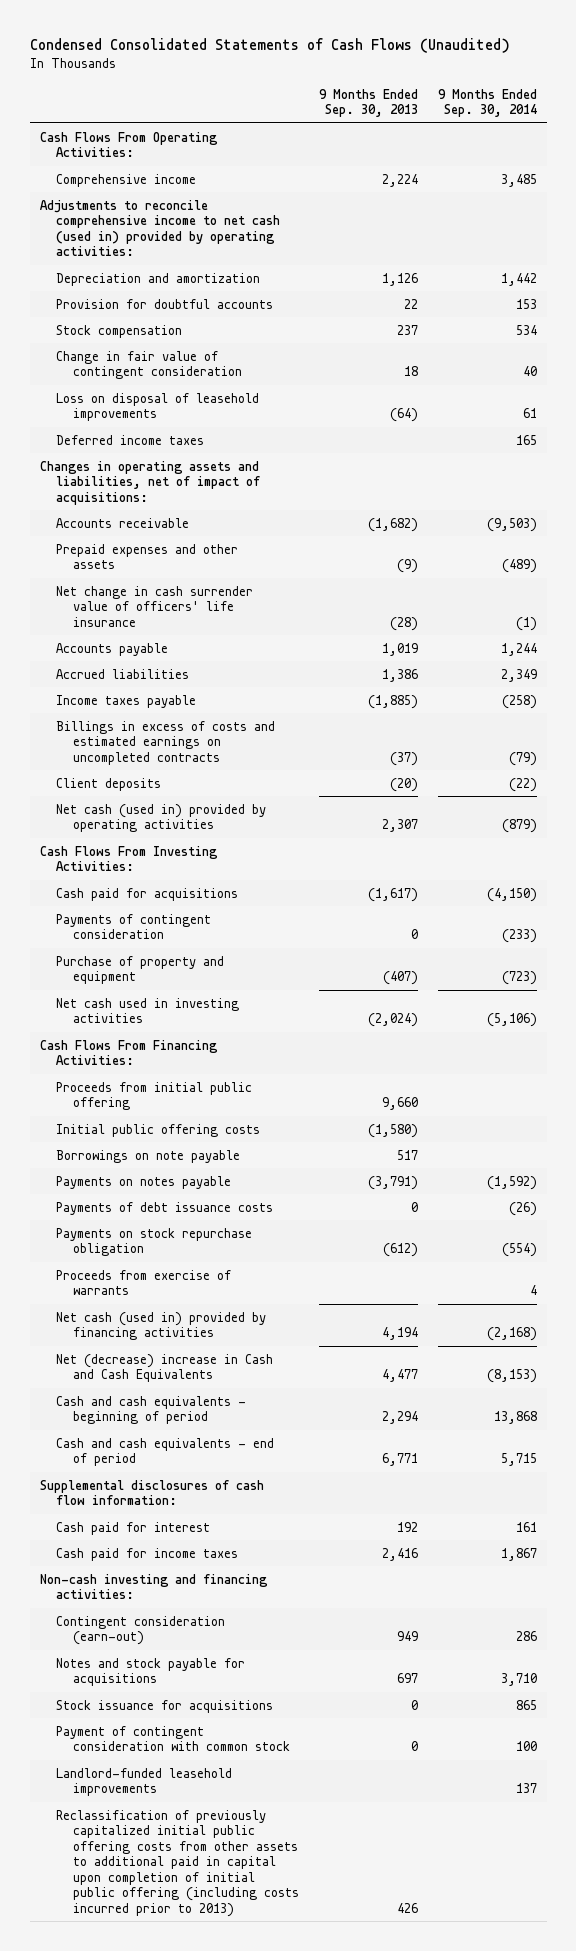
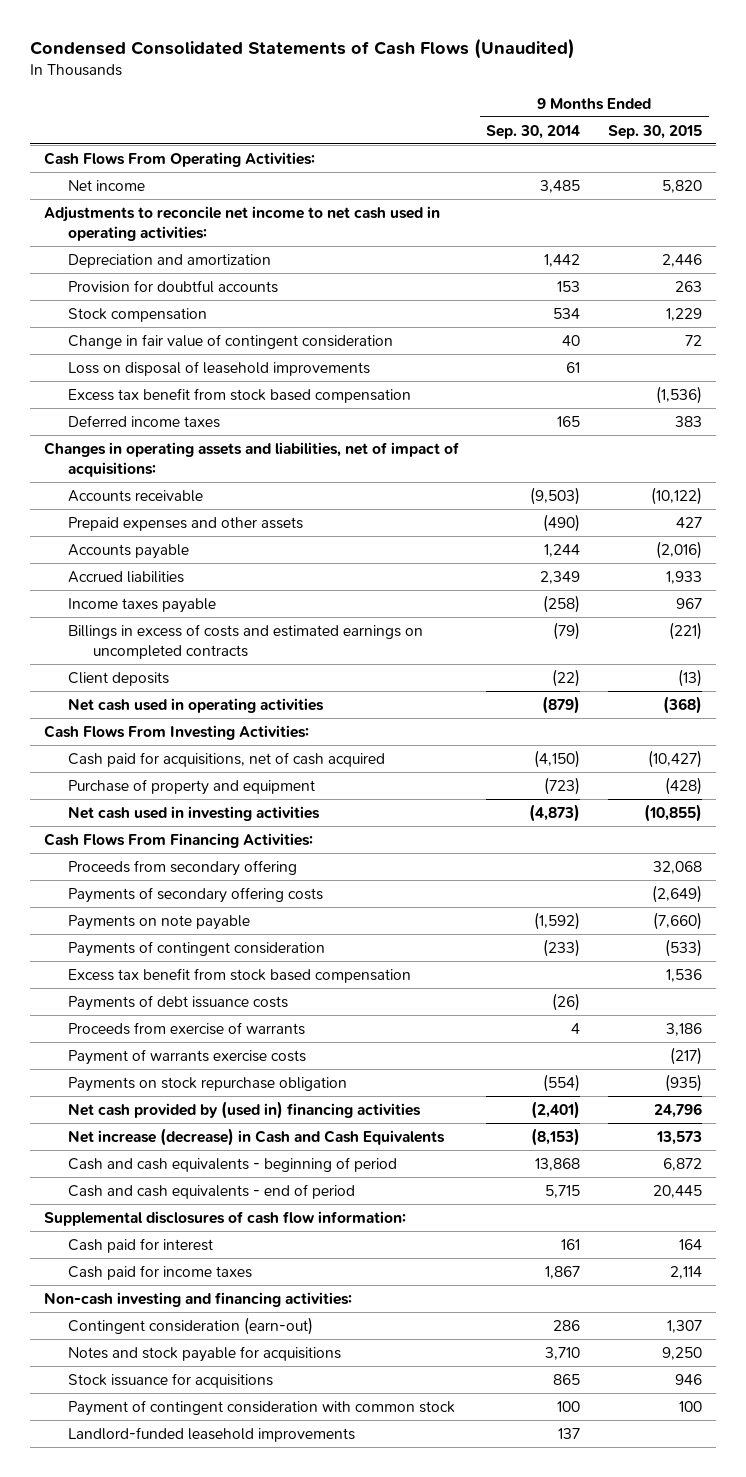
- | 9 Months Ended Sep. 30, 2013 | 9 Months Ended Sep. 30, 2014
+ | 9 Months Ended Sep. 30, 2014 | 9 Months Ended Sep. 30, 2015
- Comprehensive income | 2,224 | 3,485
- Adjustments to reconcile comprehensive income to net cash (used in) provided by operating activities:
+ Net income | 3,485 | 5,820
+ Adjustments to reconcile net income to net cash used in operating activities:
+ Excess tax benefit from stock based compensation | | (1,536)
- Prepaid expenses and other assets | (9) | (489)
- Net change in cash surrender value of officers' life insurance | (28) | (1)
+ Prepaid expenses and other assets | (490) | 427
- Net cash (used in) provided by operating activities | 2,307 | (879)
+ Net cash used in operating activities | (879) | (368)
- Cash paid for acquisitions | (1,617) | (4,150)
+ Cash paid for acquisitions, net of cash acquired | (4,150) | (10,427)
- Net cash used in investing activities | (2,024) | (5,106)
+ Net cash used in investing activities | (4,873) | (10,855)
- Proceeds from initial public offering | 9,660 |
- Initial public offering costs | (1,580) |
- Borrowings on note payable | 517 |
- Payments on notes payable | (3,791) | (1,592)
+ Proceeds from secondary offering | | 32,068
+ Payments of secondary offering costs | | (2,649)
+ Payments on note payable | (1,592) | (7,660)
moved down: Payments of contingent consideration | (233) | (533)
+ Excess tax benefit from stock based compensation | | 1,536
- Net cash (used in) provided by financing activities | 4,194 | (2,168)
- Net (decrease) increase in Cash and Cash Equivalents | 4,477 | (8,153)
+ Payment of warrants exercise costs | | (217)
moved down: Payments on stock repurchase obligation | (554) | (935)
+ Net cash provided by (used in) financing activities | (2,401) | 24,796
+ Net increase (decrease) in Cash and Cash Equivalents | (8,153) | 13,573
- Reclassification of previously capitalized initial public offering costs from other assets to additional paid in capital upon completion of initial public offering (including costs incurred prior to 2013) | 426 |

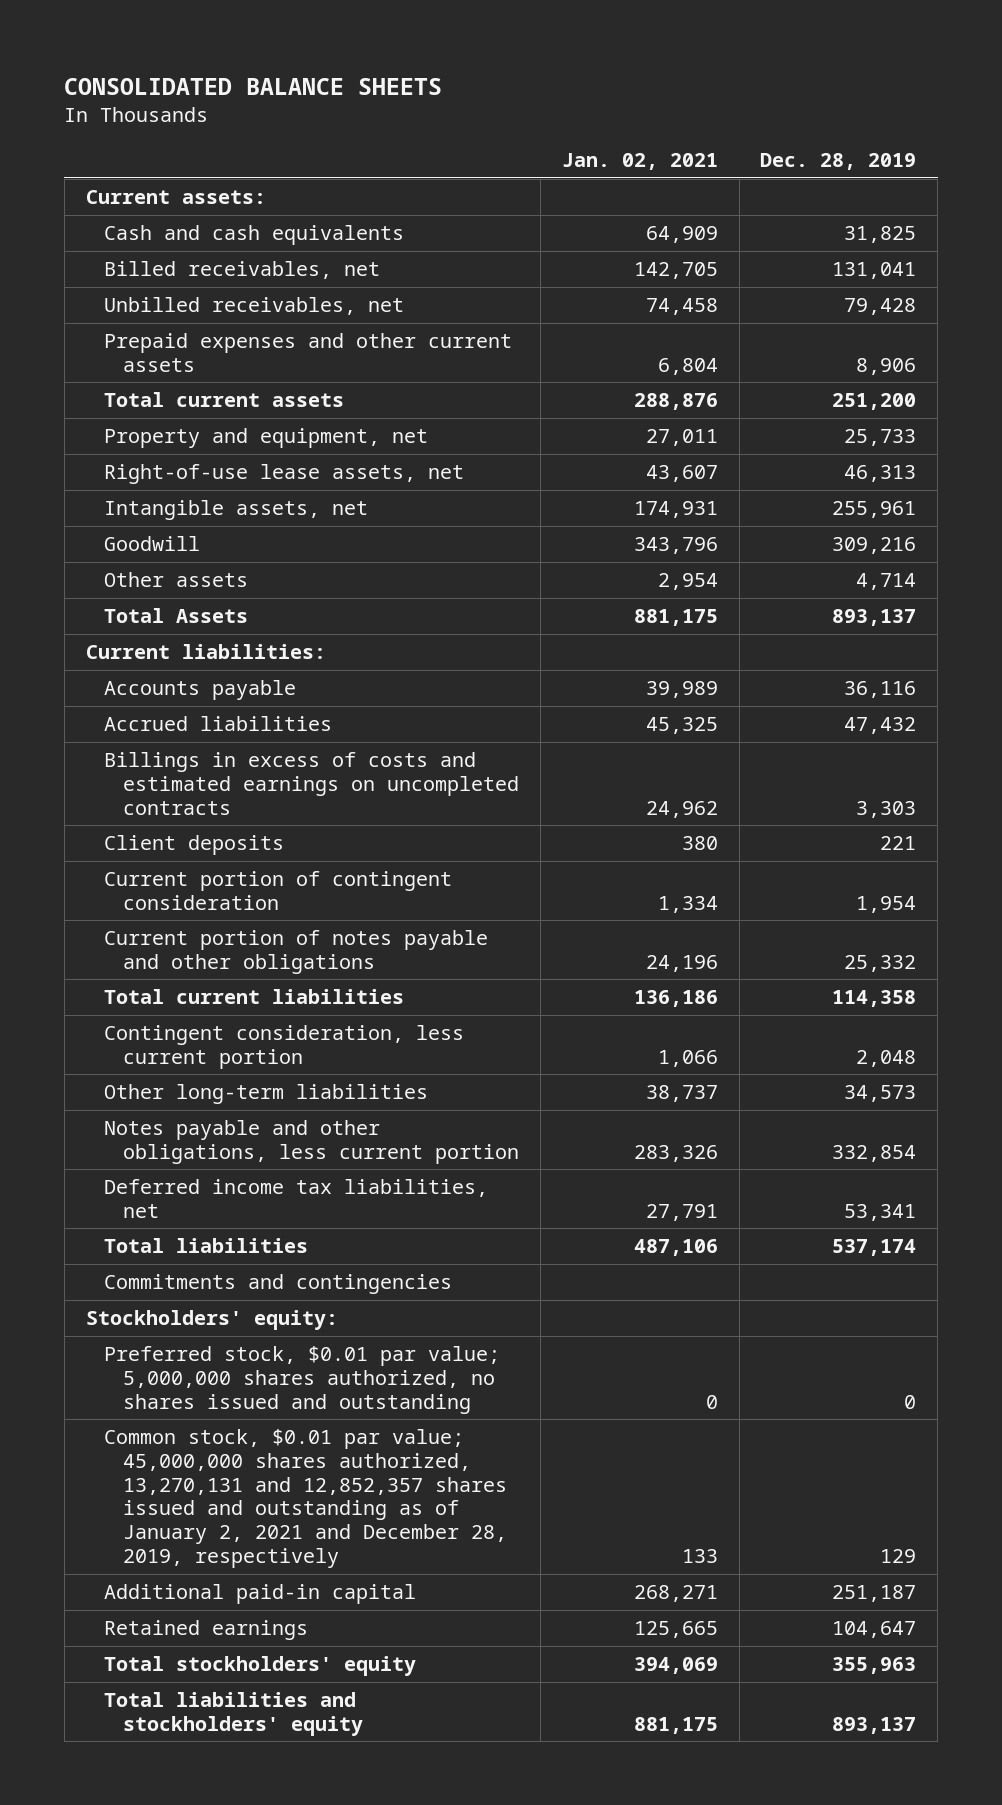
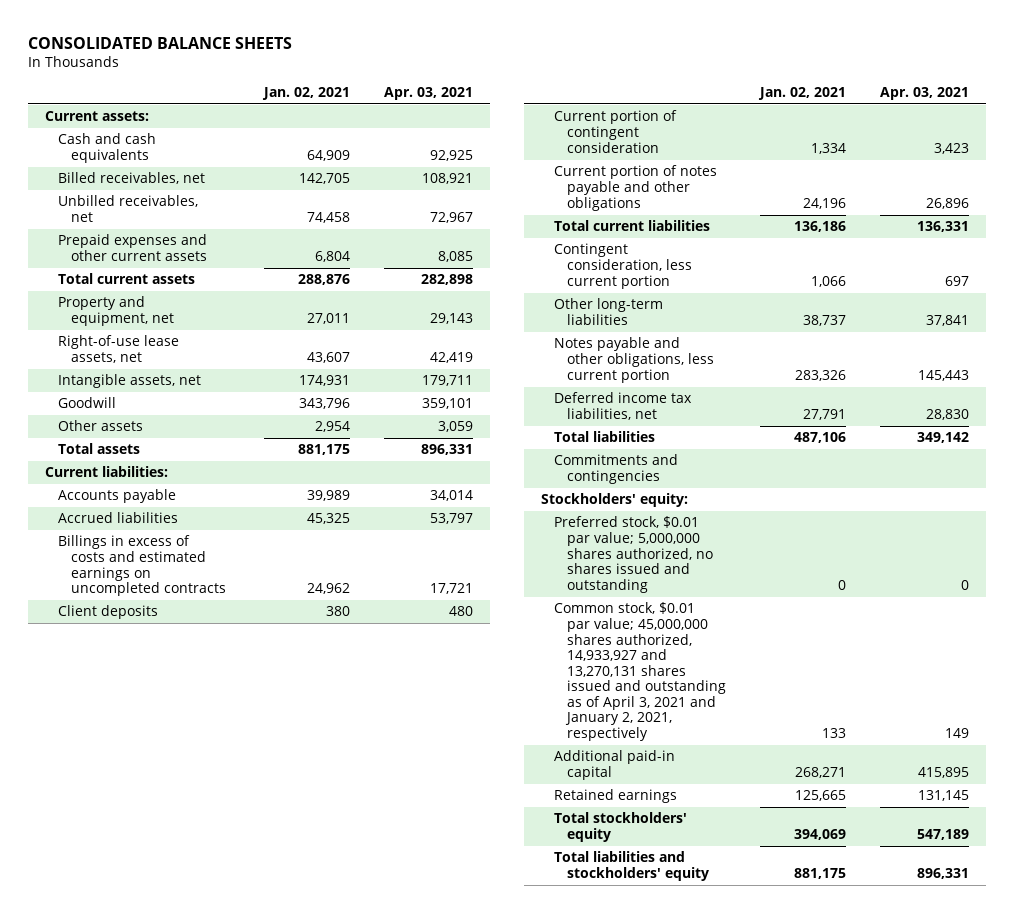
- | Jan. 02, 2021 | Dec. 28, 2019
+ | Jan. 02, 2021 | Apr. 03, 2021
- Total Assets | 881,175 | 893,137
+ Total assets | 881,175 | 896,331
- Common stock, $0.01 par value; 45,000,000 shares authorized, 13,270,131 and 12,852,357 shares issued and outstanding as of January 2, 2021 and December 28, 2019, respectively | 133 | 129
+ Common stock, $0.01 par value; 45,000,000 shares authorized, 14,933,927 and 13,270,131 shares issued and outstanding as of April 3, 2021 and January 2, 2021, respectively | 133 | 149

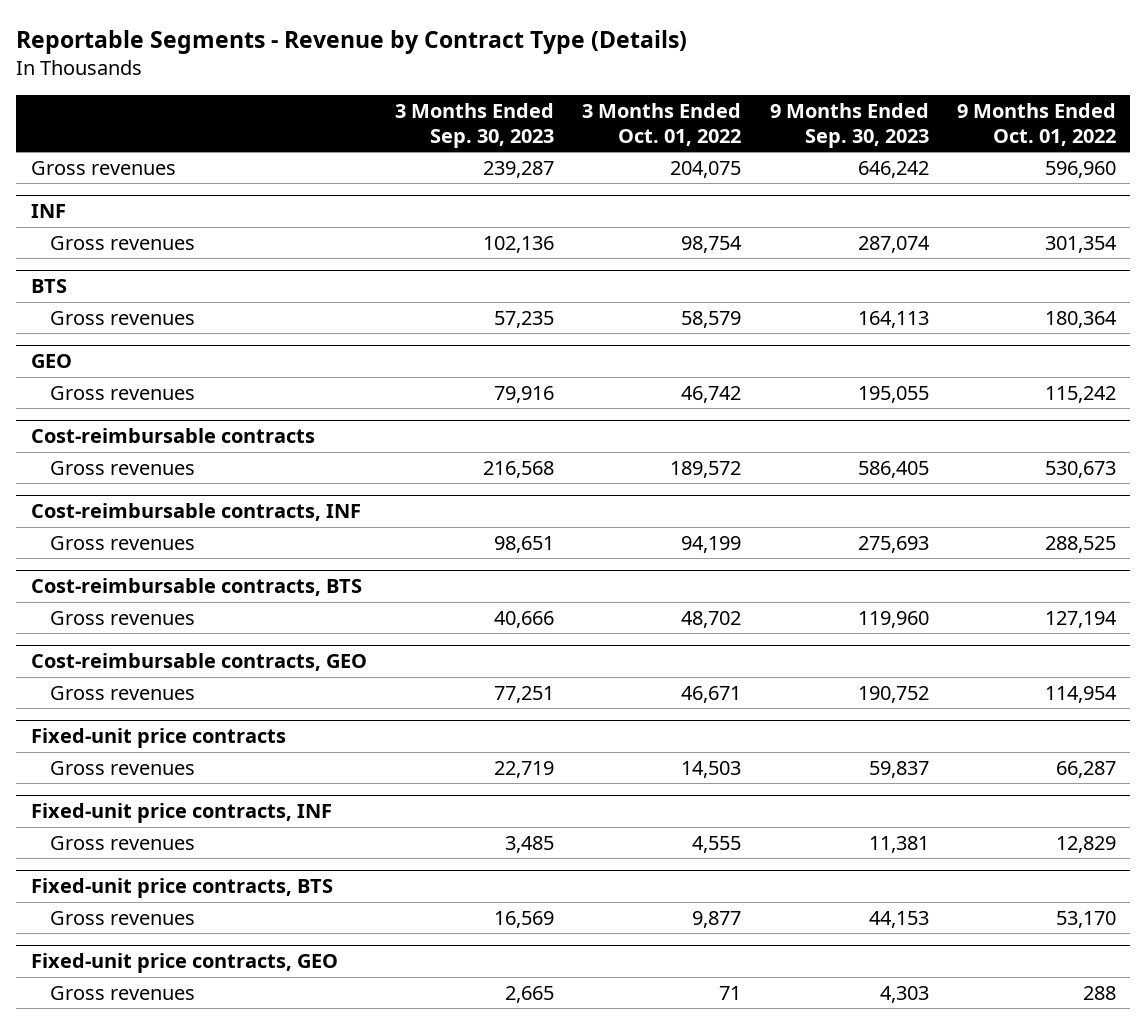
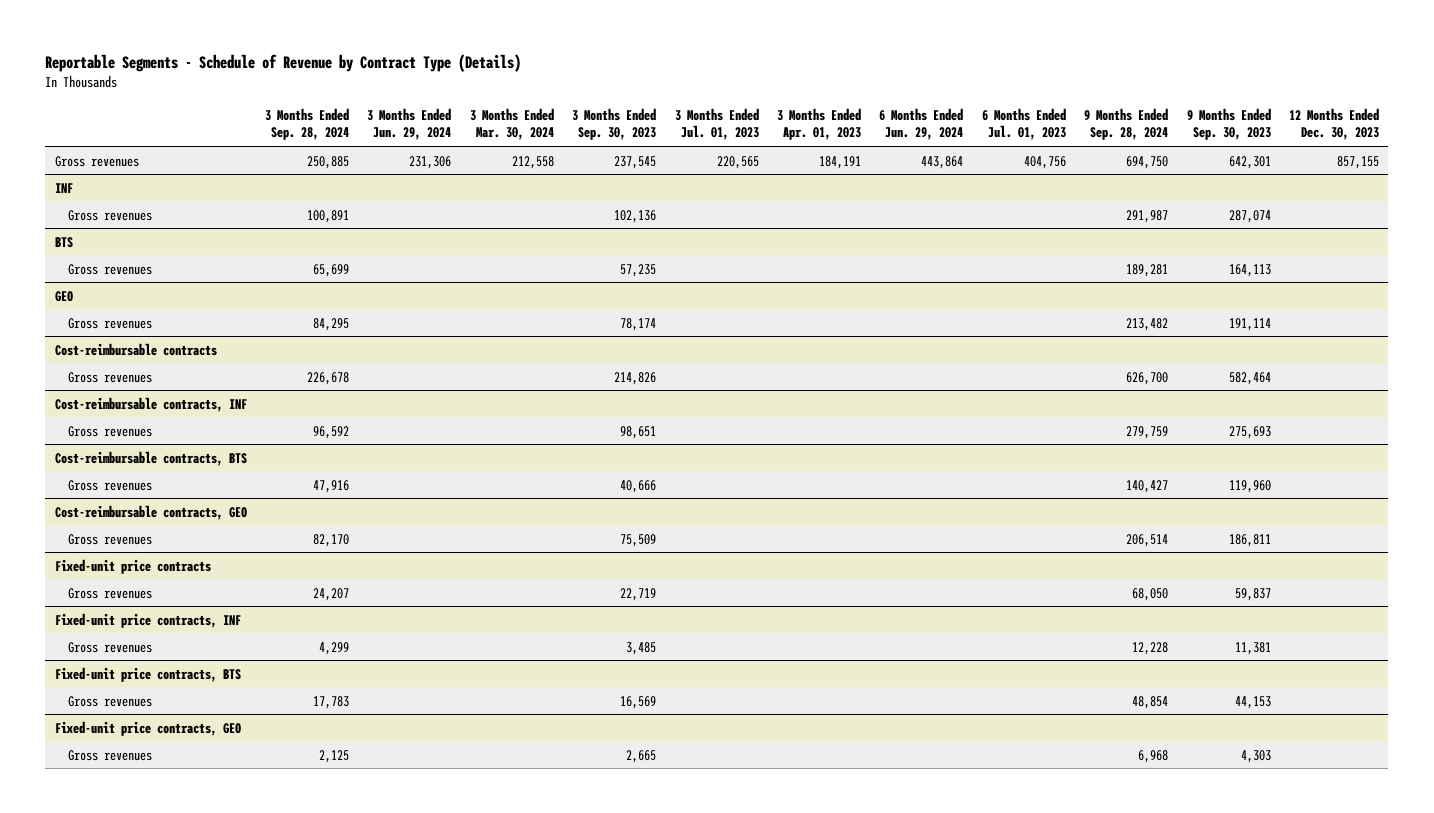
- Reportable Segments - Revenue by Contract Type (Details)
+ Reportable Segments - Schedule of Revenue by Contract Type (Details)
- | 3 Months Ended Sep. 30, 2023 | 3 Months Ended Oct. 01, 2022 | 9 Months Ended Sep. 30, 2023 | 9 Months Ended Oct. 01, 2022
+ | 3 Months Ended Sep. 28, 2024 | 3 Months Ended Jun. 29, 2024 | 3 Months Ended Mar. 30, 2024 | 3 Months Ended Sep. 30, 2023 | 3 Months Ended Jul. 01, 2023 | 3 Months Ended Apr. 01, 2023 | 6 Months Ended Jun. 29, 2024 | 6 Months Ended Jul. 01, 2023 | 9 Months Ended Sep. 28, 2024 | 9 Months Ended Sep. 30, 2023 | 12 Months Ended Dec. 30, 2023
- Gross revenues | 239,287 | 204,075 | 646,242 | 596,960
+ Gross revenues | 250,885 | 231,306 | 212,558 | 237,545 | 220,565 | 184,191 | 443,864 | 404,756 | 694,750 | 642,301 | 857,155
@ GEO
- Gross revenues | 79,916 | 46,742 | 195,055 | 115,242
+ Gross revenues | 84,295 | | | 78,174 | | | | | 213,482 | 191,114 |
@ Cost-reimbursable contracts
- Gross revenues | 216,568 | 189,572 | 586,405 | 530,673
+ Gross revenues | 226,678 | | | 214,826 | | | | | 626,700 | 582,464 |
@ Cost-reimbursable contracts, GEO
- Gross revenues | 77,251 | 46,671 | 190,752 | 114,954
+ Gross revenues | 82,170 | | | 75,509 | | | | | 206,514 | 186,811 |

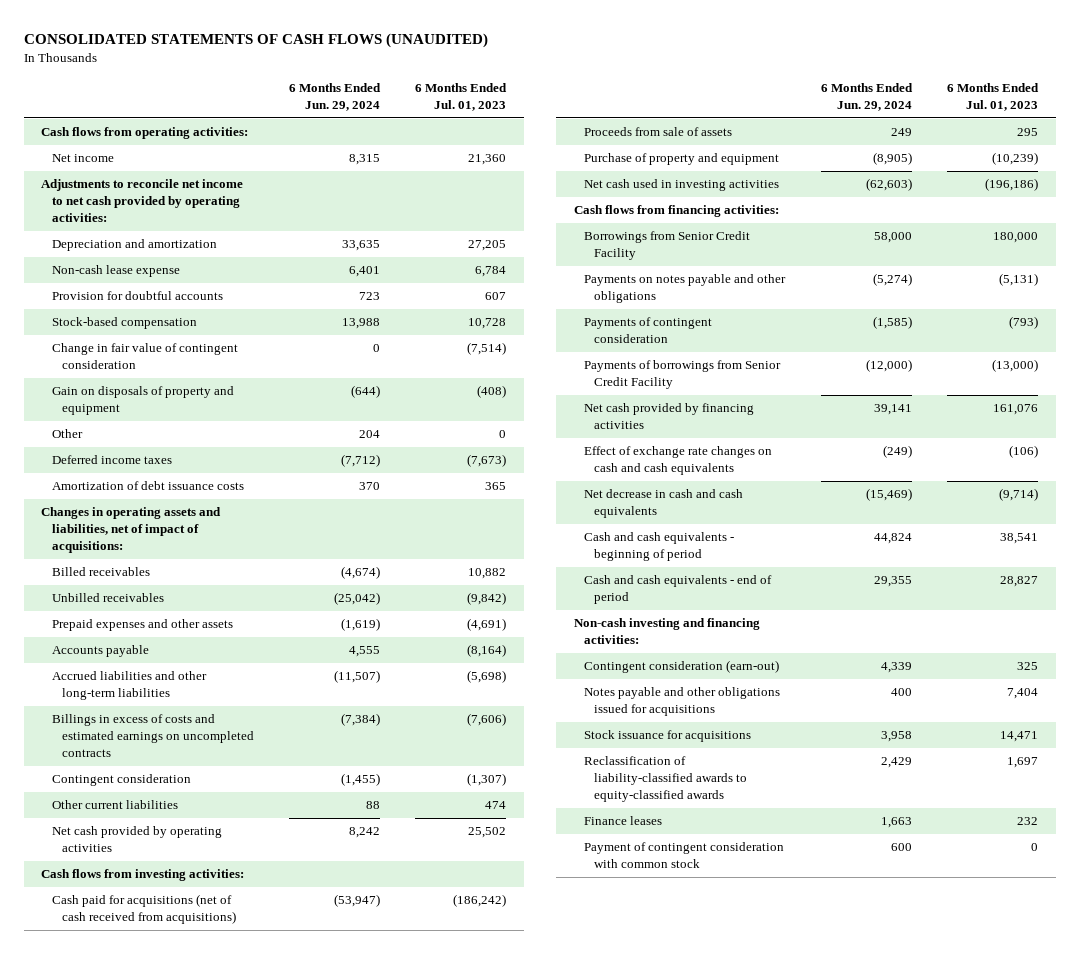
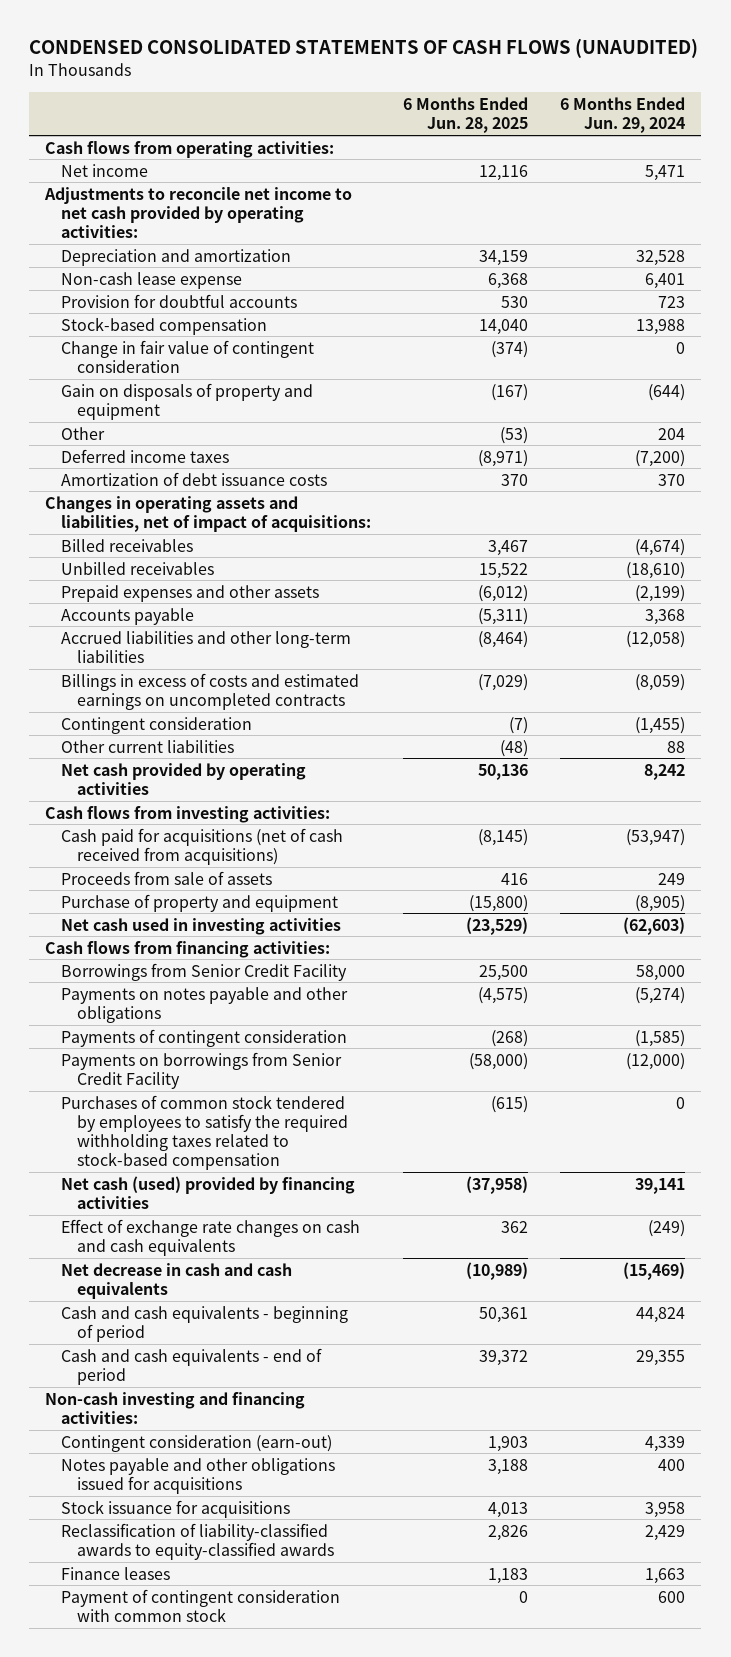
- CONSOLIDATED STATEMENTS OF CASH FLOWS (UNAUDITED)
+ CONDENSED CONSOLIDATED STATEMENTS OF CASH FLOWS (UNAUDITED)
- | 6 Months Ended Jun. 29, 2024 | 6 Months Ended Jul. 01, 2023
+ | 6 Months Ended Jun. 28, 2025 | 6 Months Ended Jun. 29, 2024
- Net income | 8,315 | 21,360
+ Net income | 12,116 | 5,471
- Depreciation and amortization | 33,635 | 27,205
+ Depreciation and amortization | 34,159 | 32,528
- Deferred income taxes | (7,712) | (7,673)
+ Deferred income taxes | (8,971) | (7,200)
- Unbilled receivables | (25,042) | (9,842)
- Prepaid expenses and other assets | (1,619) | (4,691)
- Accounts payable | 4,555 | (8,164)
- Accrued liabilities and other long-term liabilities | (11,507) | (5,698)
- Billings in excess of costs and estimated earnings on uncompleted contracts | (7,384) | (7,606)
+ Unbilled receivables | 15,522 | (18,610)
+ Prepaid expenses and other assets | (6,012) | (2,199)
+ Accounts payable | (5,311) | 3,368
+ Accrued liabilities and other long-term liabilities | (8,464) | (12,058)
+ Billings in excess of costs and estimated earnings on uncompleted contracts | (7,029) | (8,059)
- Payments of borrowings from Senior Credit Facility | (12,000) | (13,000)
- Net cash provided by financing activities | 39,141 | 161,076
+ Payments on borrowings from Senior Credit Facility | (58,000) | (12,000)
+ Purchases of common stock tendered by employees to satisfy the required withholding taxes related to stock-based compensation | (615) | 0
+ Net cash (used) provided by financing activities | (37,958) | 39,141

